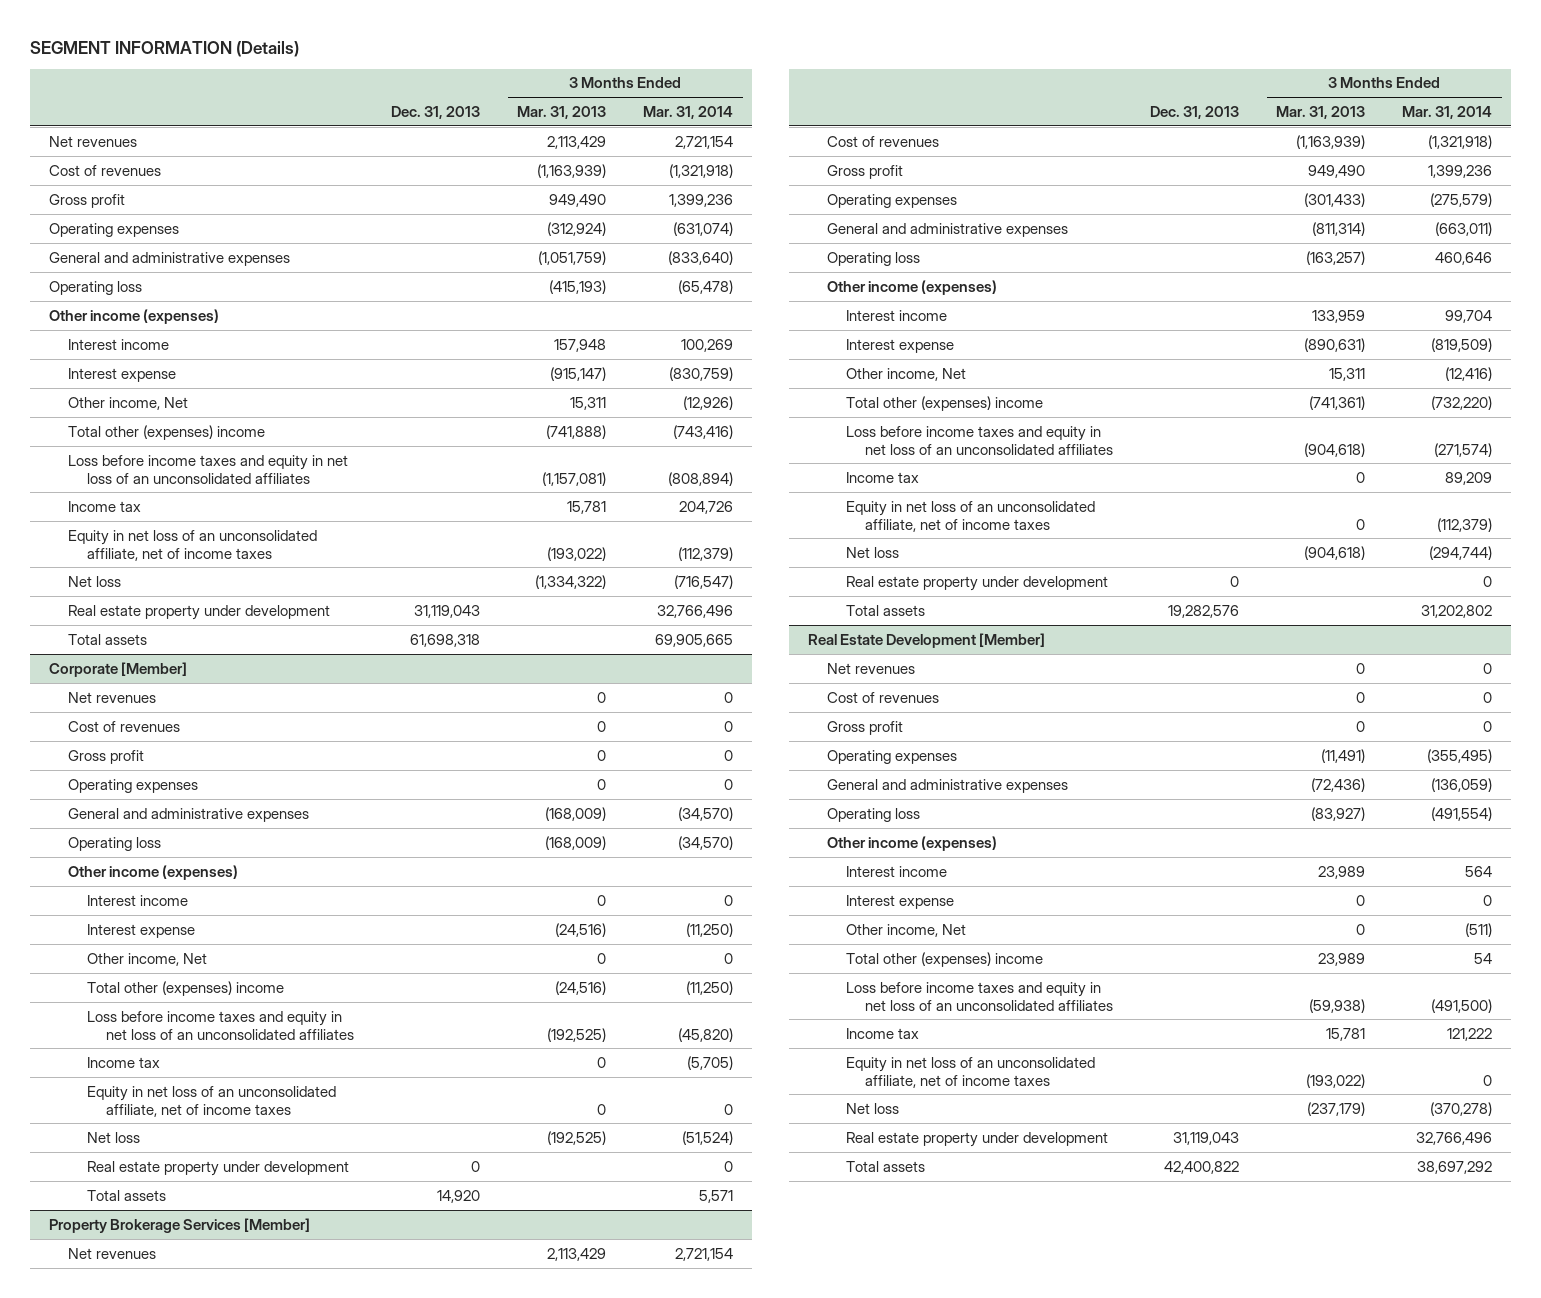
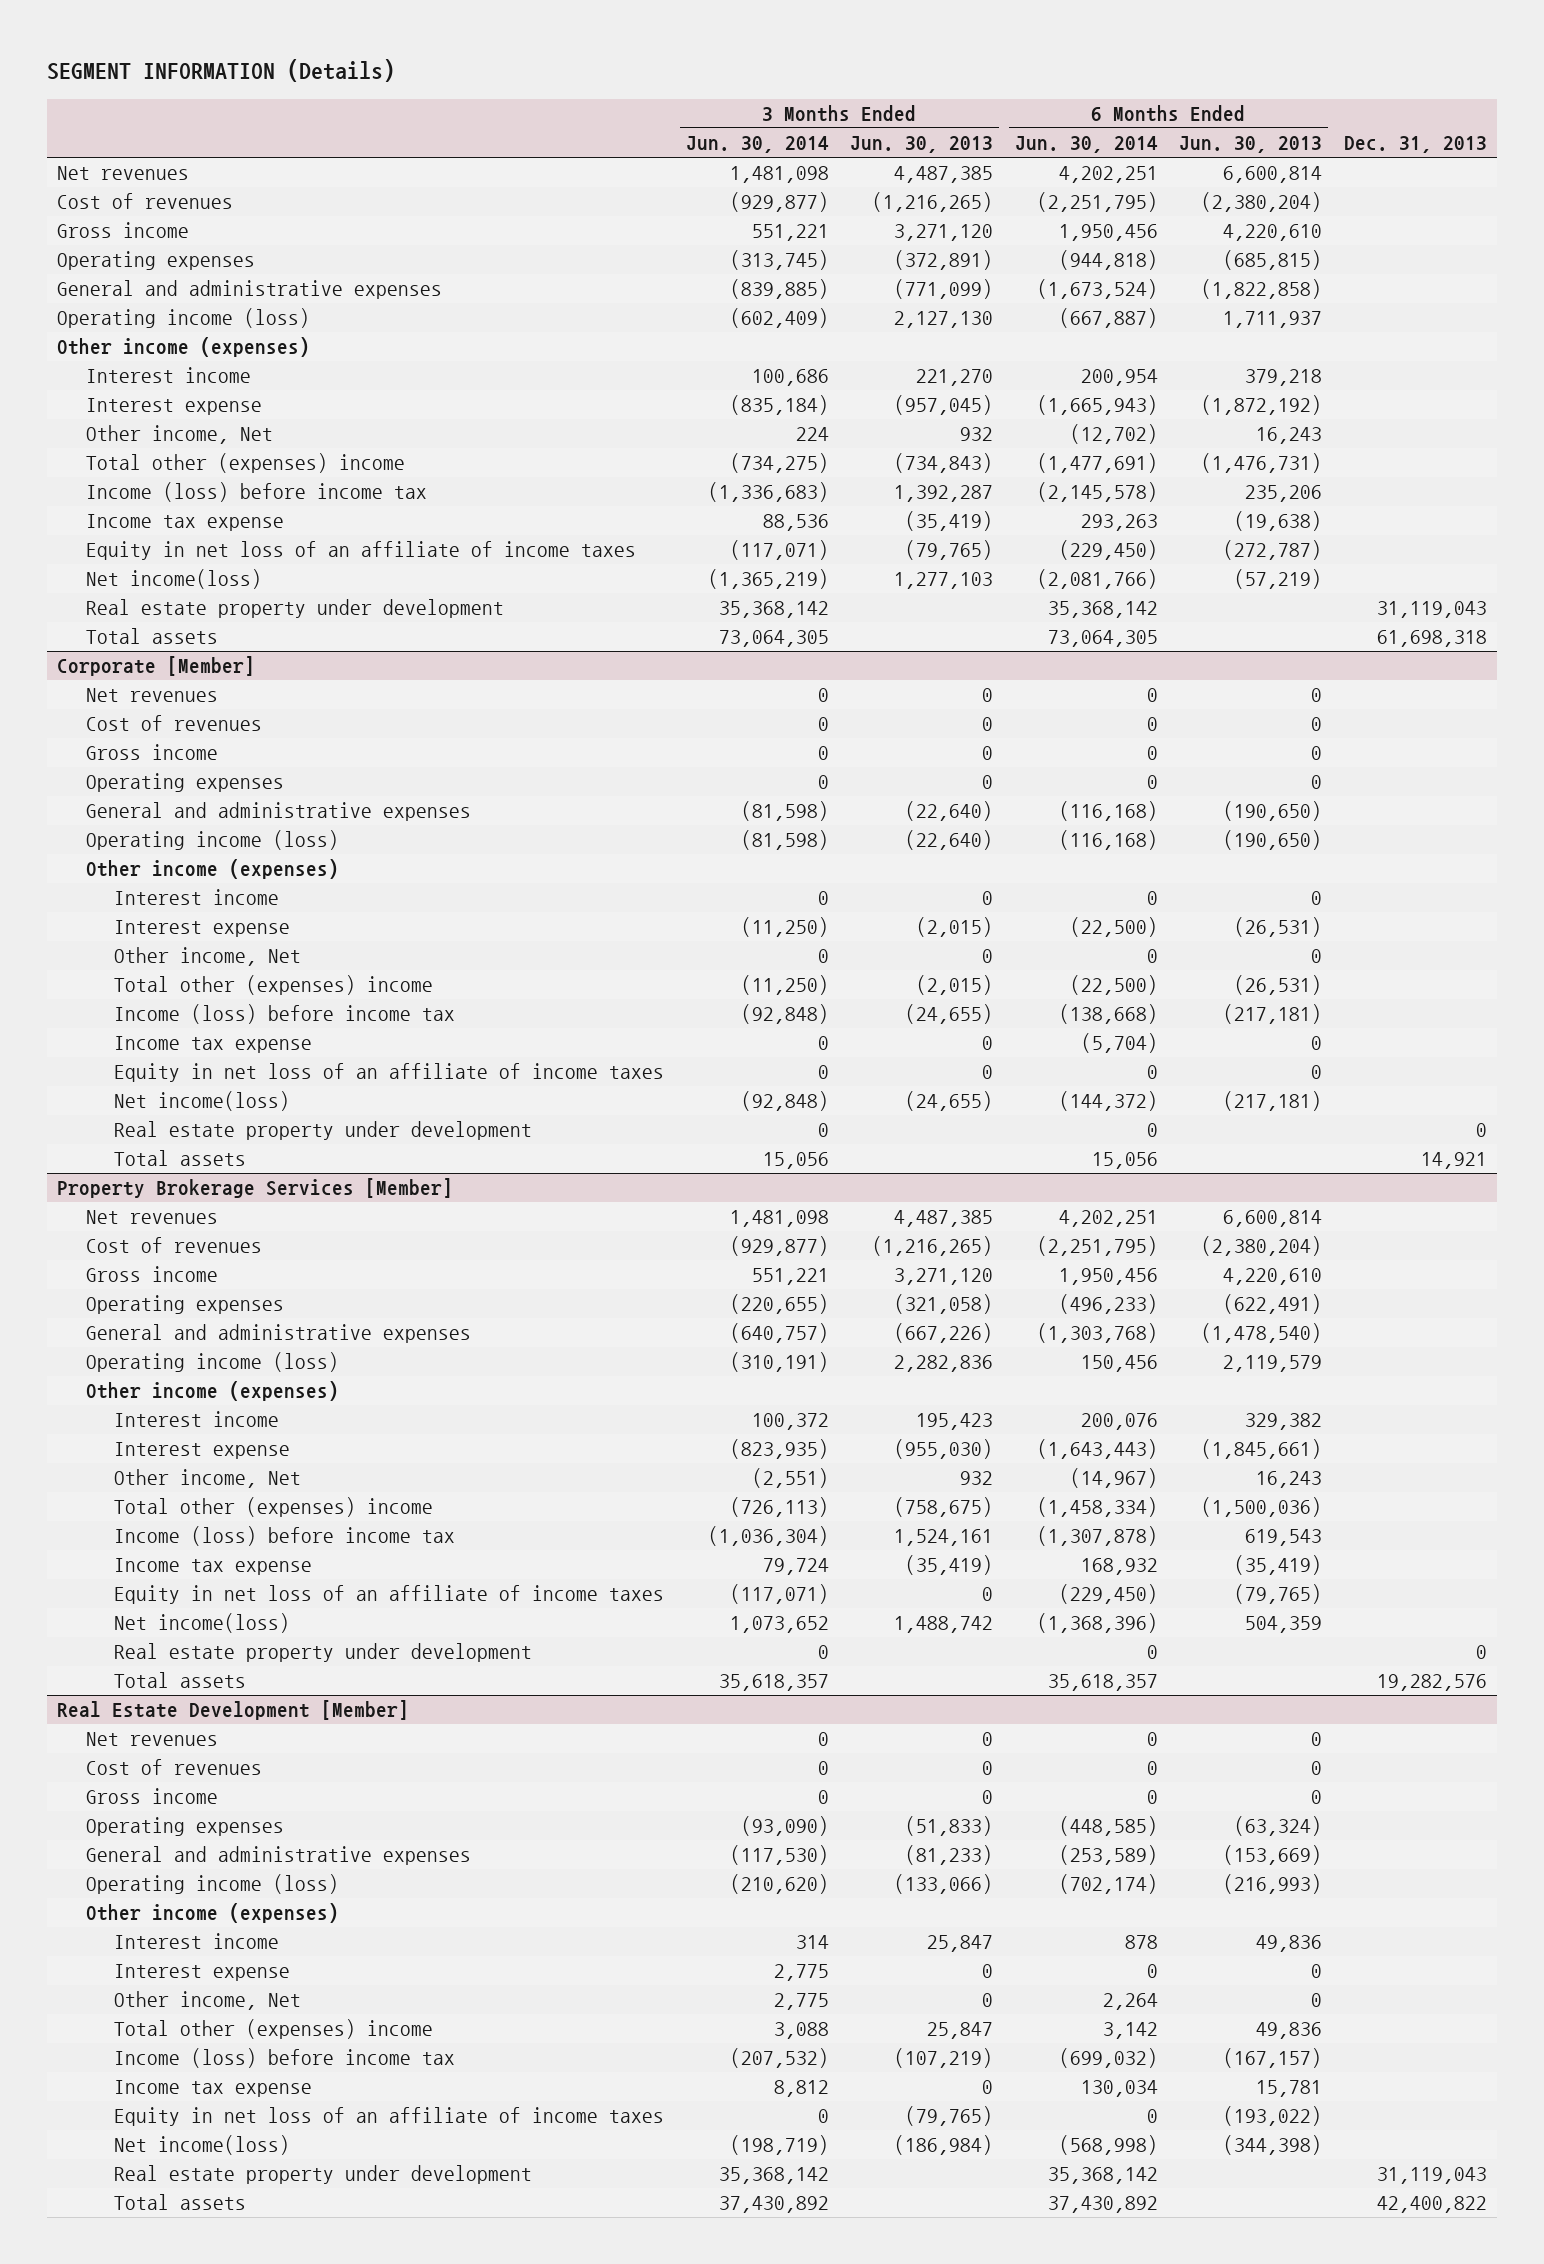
- | Dec. 31, 2013 | 3 Months Ended Mar. 31, 2013 | 3 Months Ended Mar. 31, 2014
+ | 3 Months Ended Jun. 30, 2014 | 3 Months Ended Jun. 30, 2013 | 6 Months Ended Jun. 30, 2014 | 6 Months Ended Jun. 30, 2013 | Dec. 31, 2013
- Gross profit | | 949,490 | 1,399,236
+ Gross income | 551,221 | 3,271,120 | 1,950,456 | 4,220,610 |
- Operating loss | | (415,193) | (65,478)
+ Operating income (loss) | (602,409) | 2,127,130 | (667,887) | 1,711,937 |
- Loss before income taxes and equity in net loss of an unconsolidated affiliates | | (1,157,081) | (808,894)
- Income tax | | 15,781 | 204,726
- Equity in net loss of an unconsolidated affiliate, net of income taxes | | (193,022) | (112,379)
- Net loss | | (1,334,322) | (716,547)
+ Income (loss) before income tax | (1,336,683) | 1,392,287 | (2,145,578) | 235,206 |
+ Income tax expense | 88,536 | (35,419) | 293,263 | (19,638) |
+ Equity in net loss of an affiliate of income taxes | (117,071) | (79,765) | (229,450) | (272,787) |
+ Net income(loss) | (1,365,219) | 1,277,103 | (2,081,766) | (57,219) |
@ Corporate [Member]
- Gross profit | | 0 | 0
+ Gross income | 0 | 0 | 0 | 0 |
- Operating loss | | (168,009) | (34,570)
+ Operating income (loss) | (81,598) | (22,640) | (116,168) | (190,650) |
- Loss before income taxes and equity in net loss of an unconsolidated affiliates | | (192,525) | (45,820)
- Income tax | | 0 | (5,705)
- Equity in net loss of an unconsolidated affiliate, net of income taxes | | 0 | 0
- Net loss | | (192,525) | (51,524)
+ Income (loss) before income tax | (92,848) | (24,655) | (138,668) | (217,181) |
+ Income tax expense | 0 | 0 | (5,704) | 0 |
+ Equity in net loss of an affiliate of income taxes | 0 | 0 | 0 | 0 |
+ Net income(loss) | (92,848) | (24,655) | (144,372) | (217,181) |
- Total assets | 14,920 | | 5,571
+ Total assets | 15,056 | | 15,056 | | 14,921
@ Property Brokerage Services [Member]
- Gross profit | | 949,490 | 1,399,236
+ Gross income | 551,221 | 3,271,120 | 1,950,456 | 4,220,610 |
- Operating loss | | (163,257) | 460,646
+ Operating income (loss) | (310,191) | 2,282,836 | 150,456 | 2,119,579 |
- Loss before income taxes and equity in net loss of an unconsolidated affiliates | | (904,618) | (271,574)
- Income tax | | 0 | 89,209
- Equity in net loss of an unconsolidated affiliate, net of income taxes | | 0 | (112,379)
- Net loss | | (904,618) | (294,744)
+ Income (loss) before income tax | (1,036,304) | 1,524,161 | (1,307,878) | 619,543 |
+ Income tax expense | 79,724 | (35,419) | 168,932 | (35,419) |
+ Equity in net loss of an affiliate of income taxes | (117,071) | 0 | (229,450) | (79,765) |
+ Net income(loss) | 1,073,652 | 1,488,742 | (1,368,396) | 504,359 |
@ Real Estate Development [Member]
- Gross profit | | 0 | 0
+ Gross income | 0 | 0 | 0 | 0 |
- Operating loss | | (83,927) | (491,554)
+ Operating income (loss) | (210,620) | (133,066) | (702,174) | (216,993) |
- Loss before income taxes and equity in net loss of an unconsolidated affiliates | | (59,938) | (491,500)
- Income tax | | 15,781 | 121,222
- Equity in net loss of an unconsolidated affiliate, net of income taxes | | (193,022) | 0
- Net loss | | (237,179) | (370,278)
+ Income (loss) before income tax | (207,532) | (107,219) | (699,032) | (167,157) |
+ Income tax expense | 8,812 | 0 | 130,034 | 15,781 |
+ Equity in net loss of an affiliate of income taxes | 0 | (79,765) | 0 | (193,022) |
+ Net income(loss) | (198,719) | (186,984) | (568,998) | (344,398) |

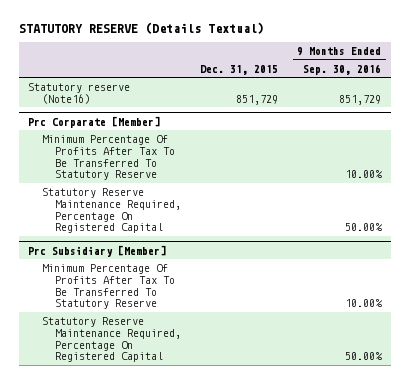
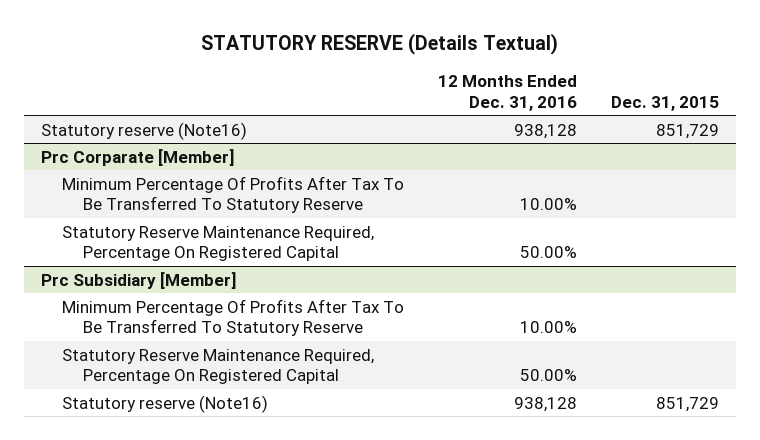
- | Dec. 31, 2015 | 9 Months Ended Sep. 30, 2016
+ | 12 Months Ended Dec. 31, 2016 | Dec. 31, 2015
@ Prc Subsidiary [Member]
+ Statutory reserve (Note16) | 938,128 | 851,729

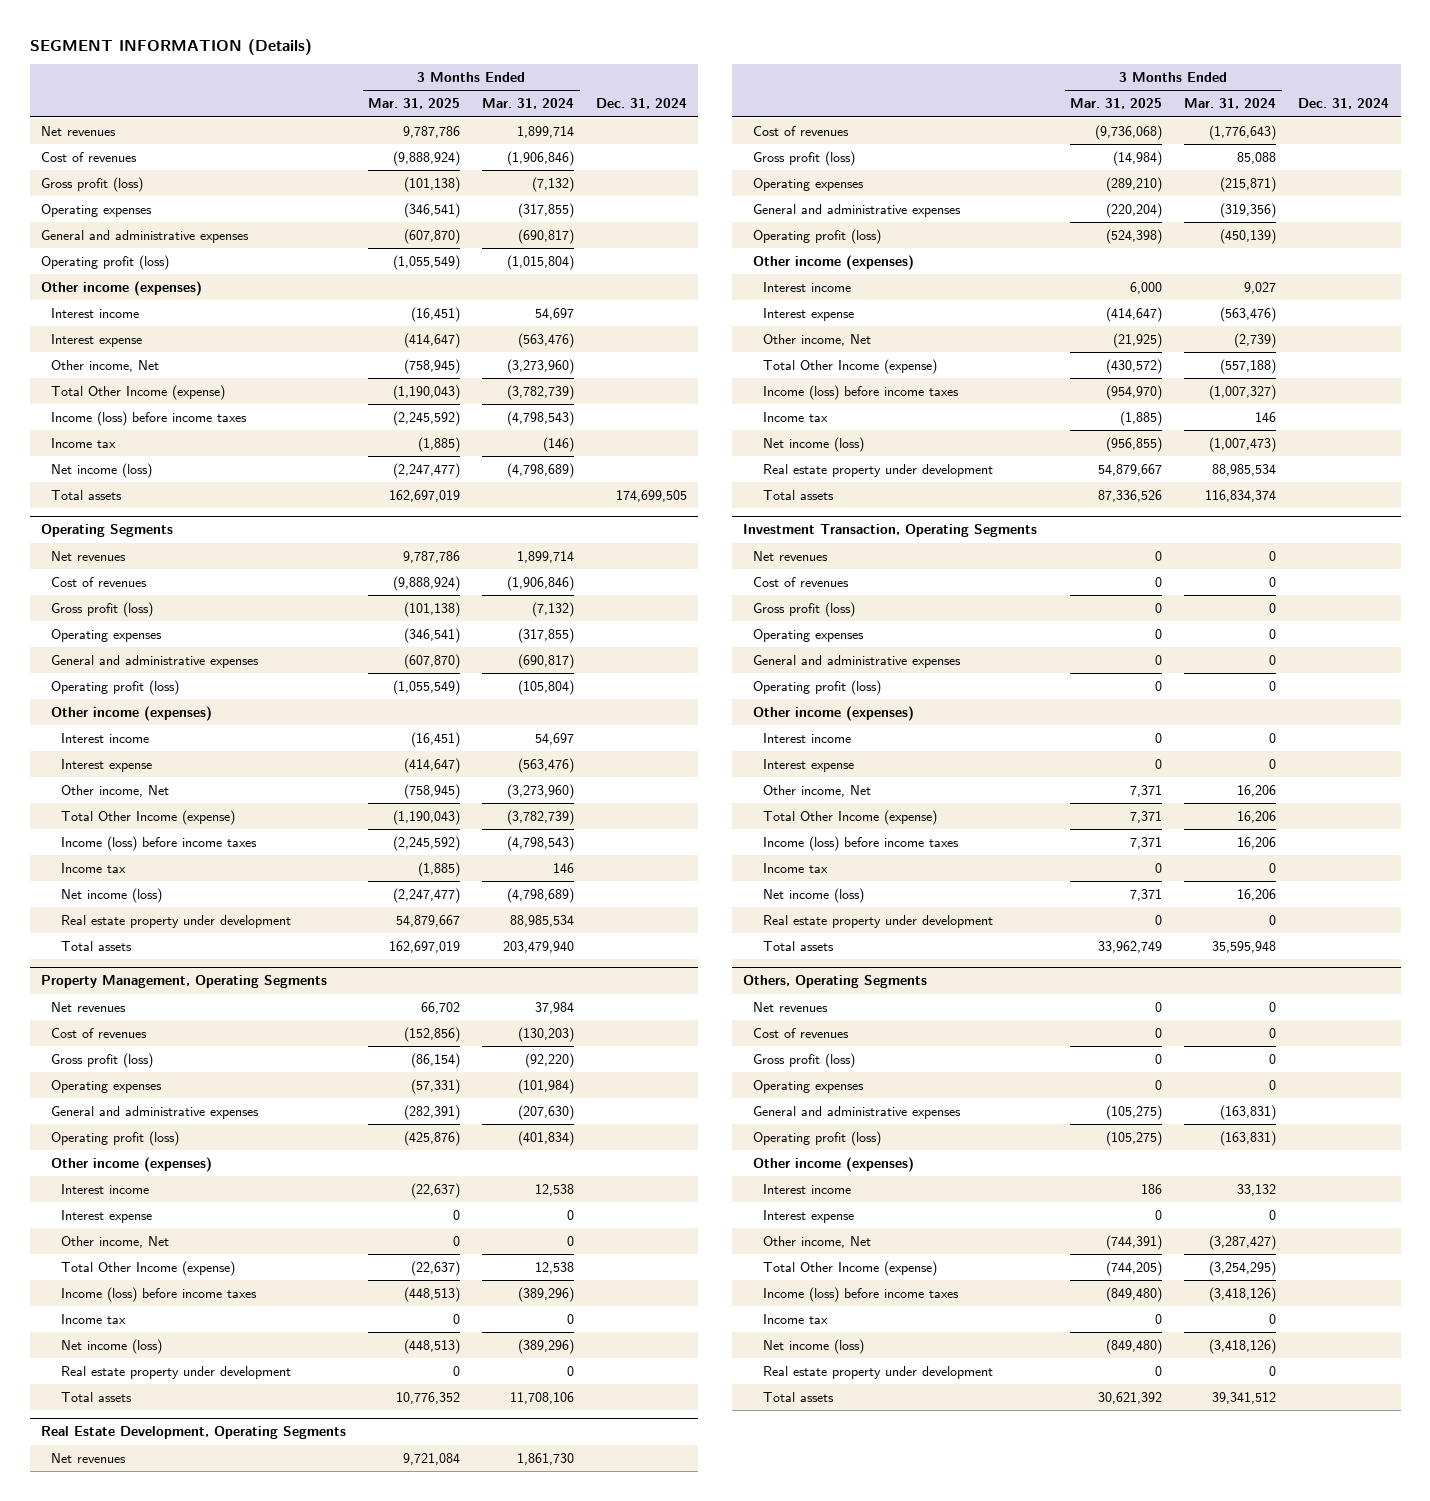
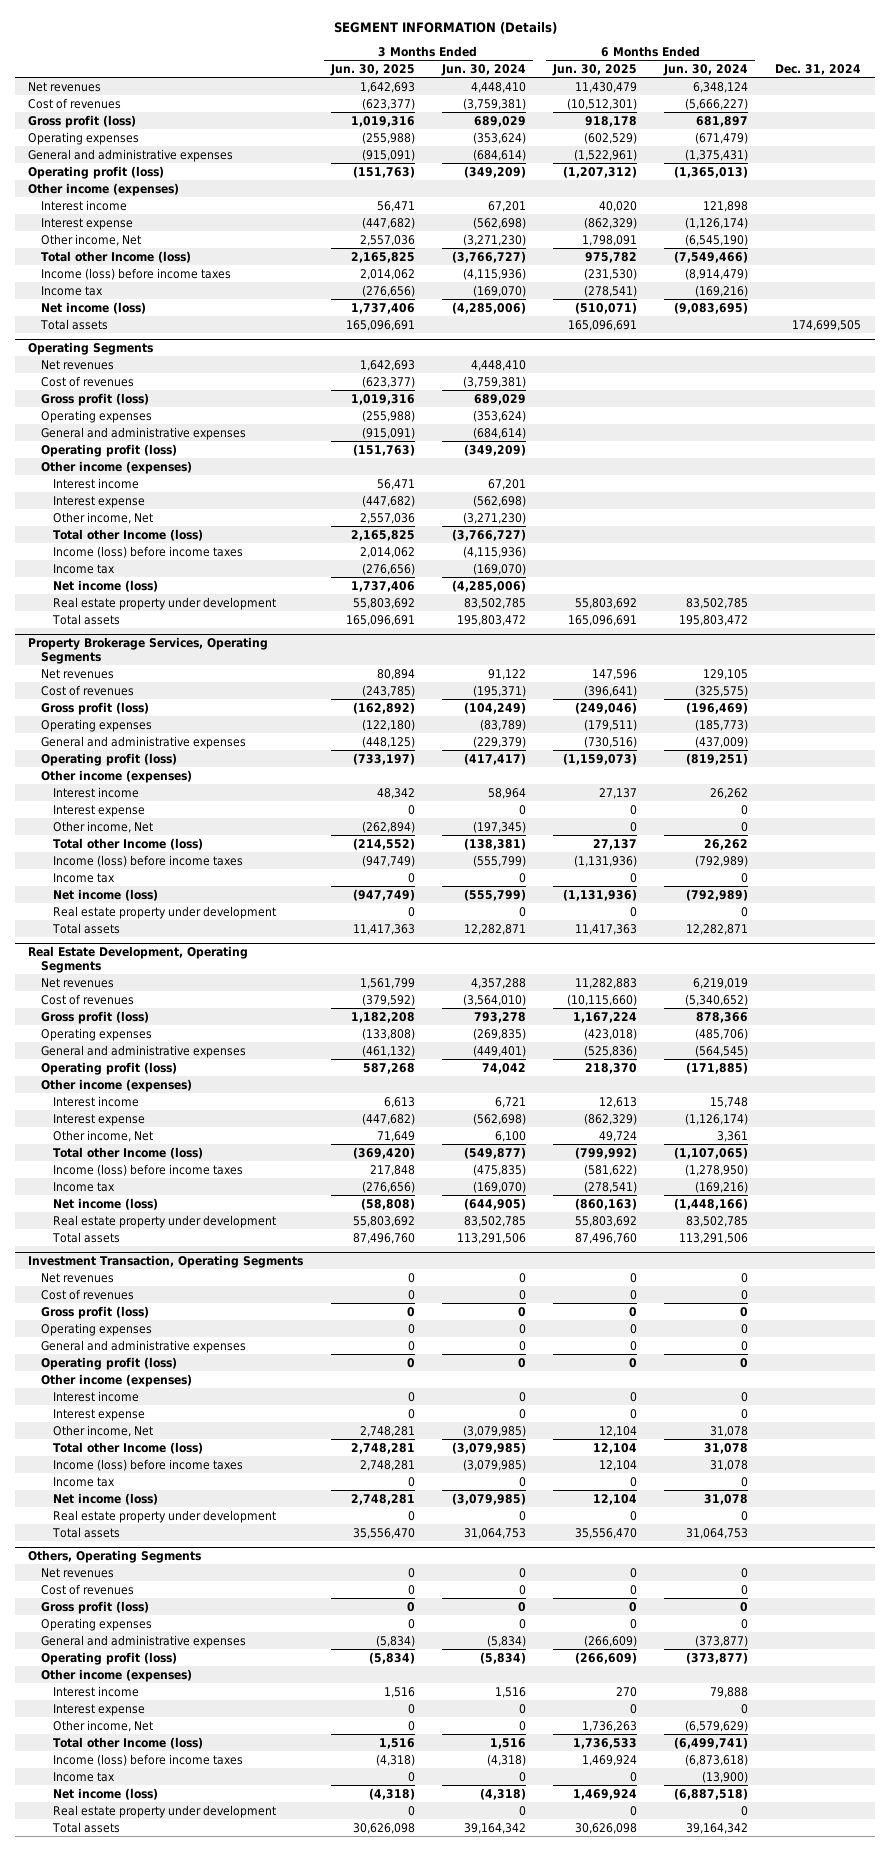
- | 3 Months Ended Mar. 31, 2025 | 3 Months Ended Mar. 31, 2024 | Dec. 31, 2024
+ | 3 Months Ended Jun. 30, 2025 | 3 Months Ended Jun. 30, 2024 | 6 Months Ended Jun. 30, 2025 | 6 Months Ended Jun. 30, 2024 | Dec. 31, 2024
- Total Other Income (expense) | (1,190,043) | (3,782,739) |
+ Total other Income (loss) | 2,165,825 | (3,766,727) | 975,782 | (7,549,466) |
@ Operating Segments
- Total Other Income (expense) | (1,190,043) | (3,782,739) |
+ Total other Income (loss) | 2,165,825 | (3,766,727) | | |
- Property Management, Operating Segments
+ Property Brokerage Services, Operating Segments
- Total Other Income (expense) | (22,637) | 12,538 |
+ Total other Income (loss) | (214,552) | (138,381) | 27,137 | 26,262 |
@ Real Estate Development, Operating Segments
- Total Other Income (expense) | (430,572) | (557,188) |
+ Total other Income (loss) | (369,420) | (549,877) | (799,992) | (1,107,065) |
@ Investment Transaction, Operating Segments
- Total Other Income (expense) | 7,371 | 16,206 |
+ Total other Income (loss) | 2,748,281 | (3,079,985) | 12,104 | 31,078 |
@ Others, Operating Segments
- Total Other Income (expense) | (744,205) | (3,254,295) |
+ Total other Income (loss) | 1,516 | 1,516 | 1,736,533 | (6,499,741) |

